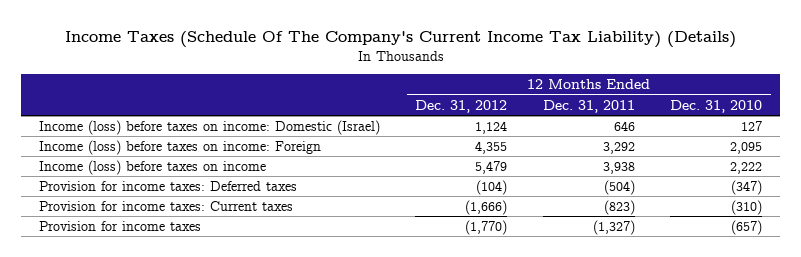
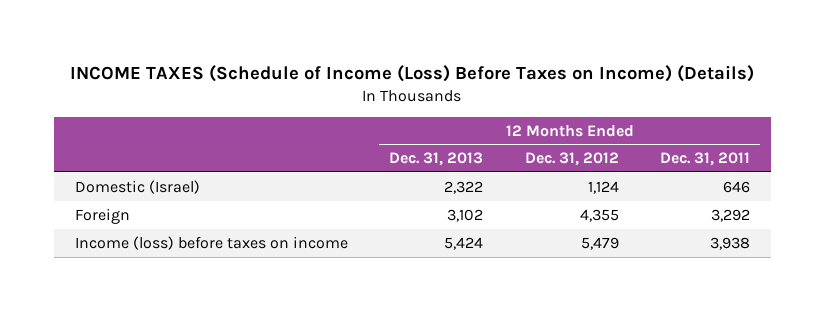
- Income Taxes (Schedule Of The Company's Current Income Tax Liability) (Details)
+ INCOME TAXES (Schedule of Income (Loss) Before Taxes on Income) (Details)
- | 12 Months Ended Dec. 31, 2012 | 12 Months Ended Dec. 31, 2011 | 12 Months Ended Dec. 31, 2010
+ | 12 Months Ended Dec. 31, 2013 | 12 Months Ended Dec. 31, 2012 | 12 Months Ended Dec. 31, 2011
- Income (loss) before taxes on income: Domestic (Israel) | 1,124 | 646 | 127
- Income (loss) before taxes on income: Foreign | 4,355 | 3,292 | 2,095
+ Domestic (Israel) | 2,322 | 1,124 | 646
+ Foreign | 3,102 | 4,355 | 3,292
- Provision for income taxes: Deferred taxes | (104) | (504) | (347)
- Provision for income taxes: Current taxes | (1,666) | (823) | (310)
- Provision for income taxes | (1,770) | (1,327) | (657)

